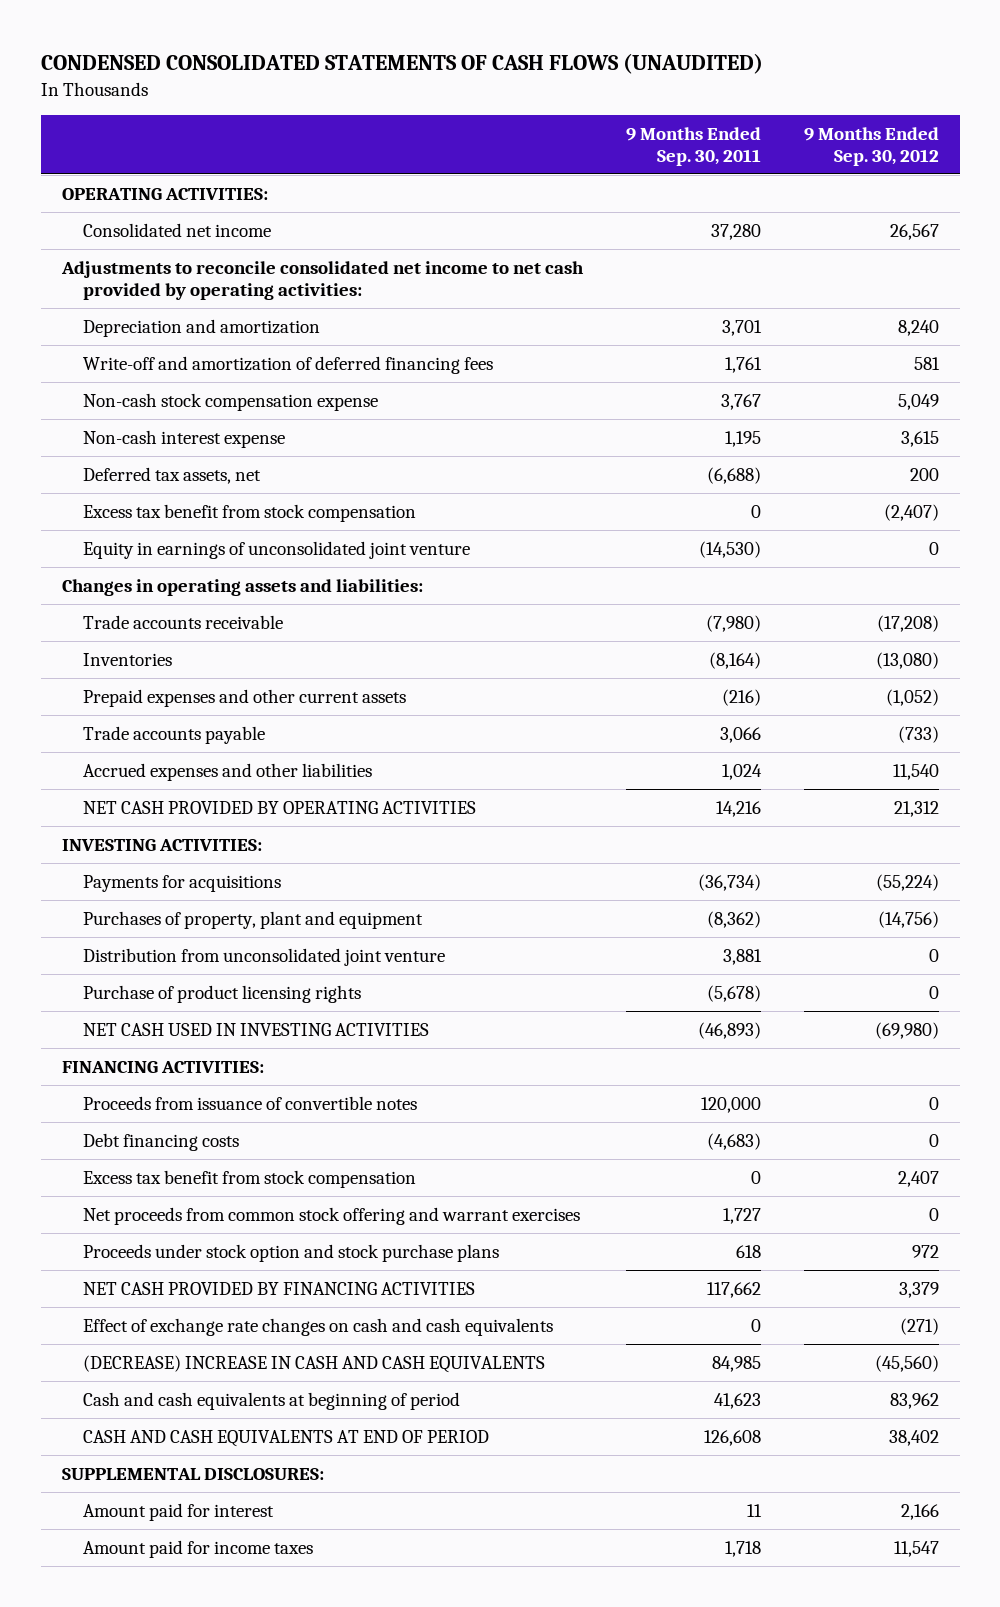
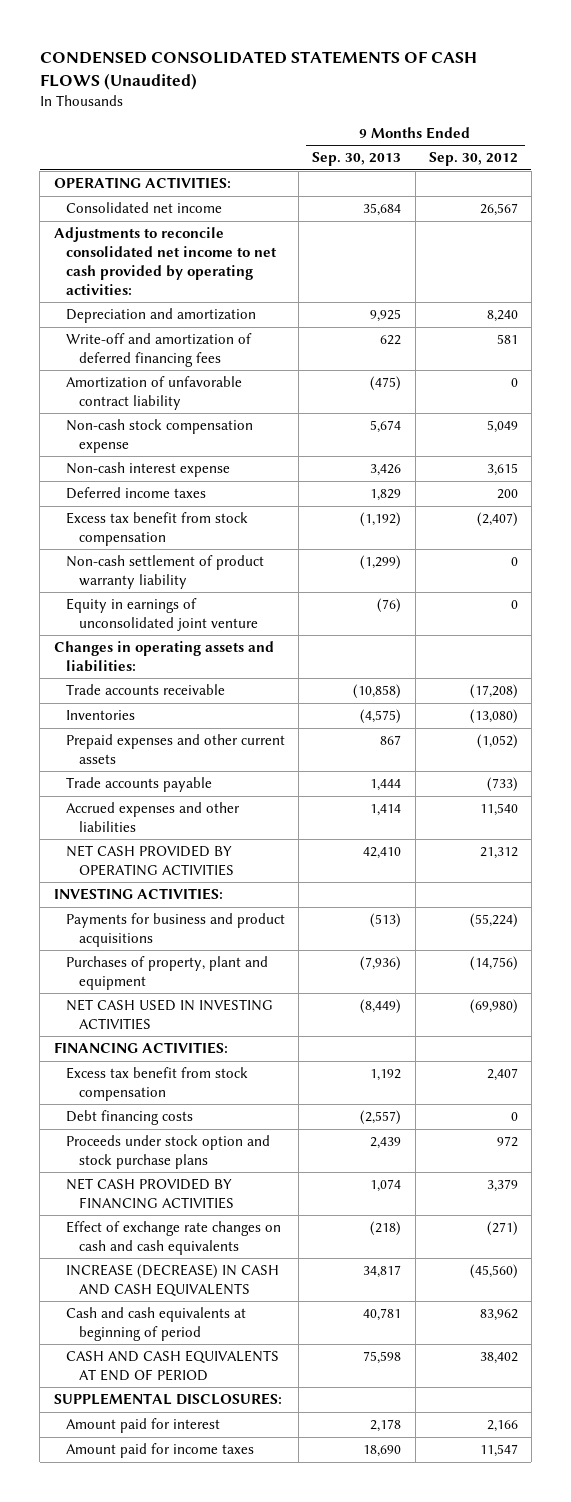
- CONDENSED CONSOLIDATED STATEMENTS OF CASH FLOWS (UNAUDITED)
+ CONDENSED CONSOLIDATED STATEMENTS OF CASH FLOWS (Unaudited)
- | 9 Months Ended Sep. 30, 2011 | 9 Months Ended Sep. 30, 2012
+ | 9 Months Ended Sep. 30, 2013 | 9 Months Ended Sep. 30, 2012
+ Amortization of unfavorable contract liability | (475) | 0
- Deferred tax assets, net | (6,688) | 200
+ Deferred income taxes | 1,829 | 200
+ Non-cash settlement of product warranty liability | (1,299) | 0
- Payments for acquisitions | (36,734) | (55,224)
+ Payments for business and product acquisitions | (513) | (55,224)
- Distribution from unconsolidated joint venture | 3,881 | 0
- Purchase of product licensing rights | (5,678) | 0
- Proceeds from issuance of convertible notes | 120,000 | 0
- Net proceeds from common stock offering and warrant exercises | 1,727 | 0
moved down: Debt financing costs | (2,557) | 0
- (DECREASE) INCREASE IN CASH AND CASH EQUIVALENTS | 84,985 | (45,560)
+ INCREASE (DECREASE) IN CASH AND CASH EQUIVALENTS | 34,817 | (45,560)

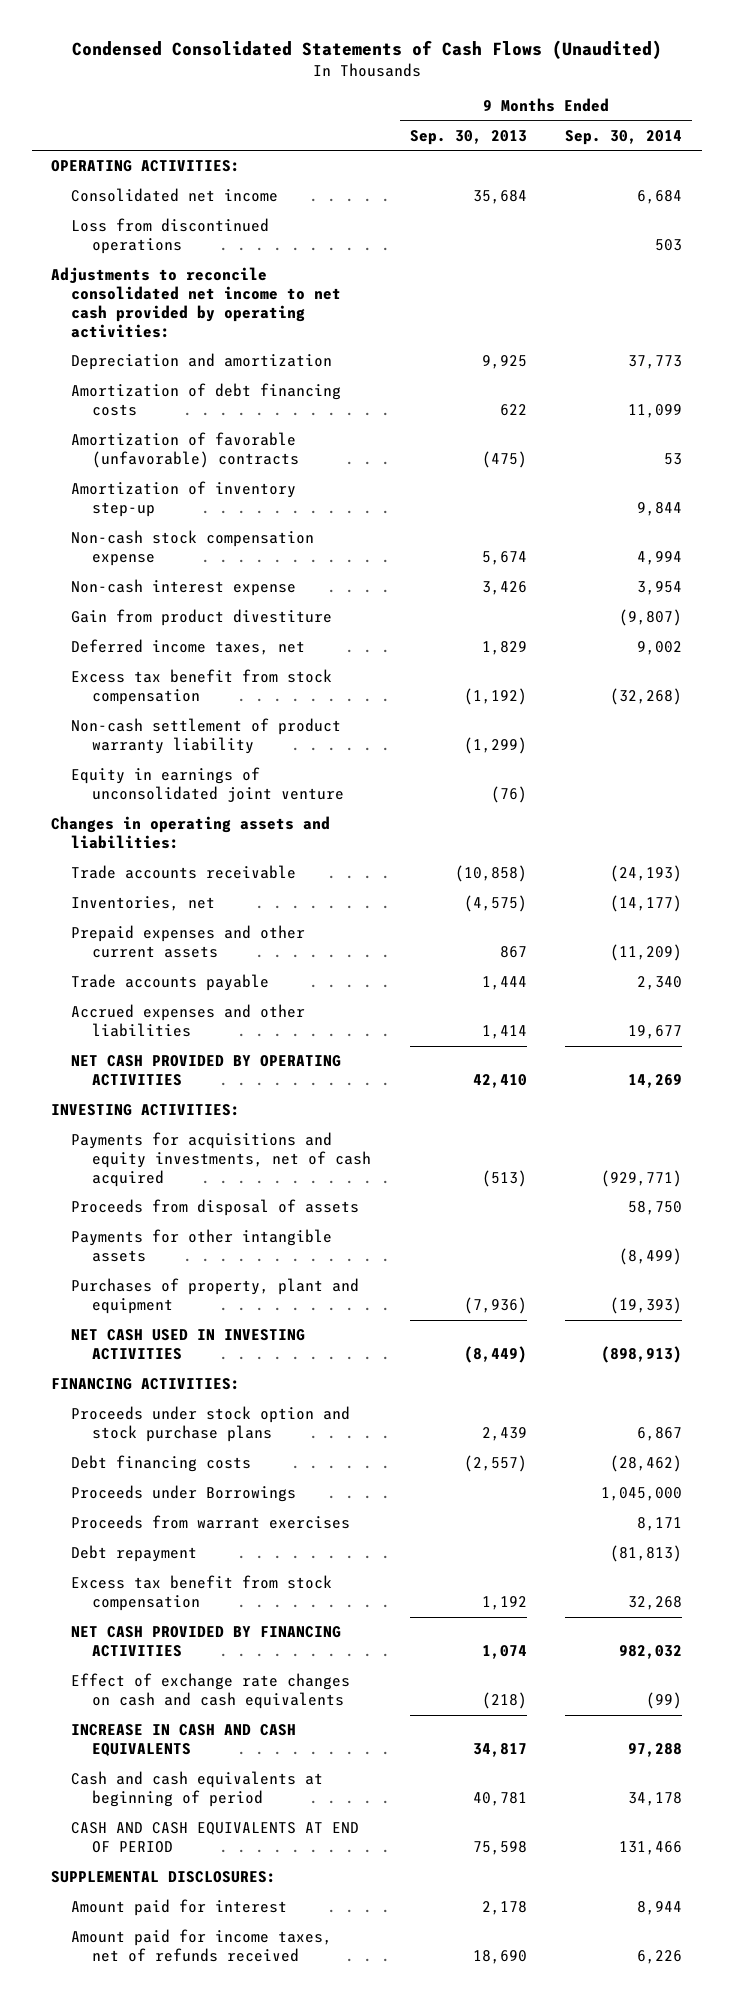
- CONDENSED CONSOLIDATED STATEMENTS OF CASH FLOWS (Unaudited)
+ Condensed Consolidated Statements of Cash Flows (Unaudited)
- | 9 Months Ended Sep. 30, 2013 | 9 Months Ended Sep. 30, 2012
+ | 9 Months Ended Sep. 30, 2013 | 9 Months Ended Sep. 30, 2014
+ Loss from discontinued operations | | 503
- Write-off and amortization of deferred financing fees | 622 | 581
- Amortization of unfavorable contract liability | (475) | 0
+ Amortization of debt financing costs | 622 | 11,099
+ Amortization of favorable (unfavorable) contracts | (475) | 53
+ Amortization of inventory step-up | | 9,844
- Deferred income taxes | 1,829 | 200
+ Gain from product divestiture | | (9,807)
+ Deferred income taxes, net | 1,829 | 9,002
- Inventories | (4,575) | (13,080)
+ Inventories, net | (4,575) | (14,177)
- Payments for business and product acquisitions | (513) | (55,224)
+ Payments for acquisitions and equity investments, net of cash acquired | (513) | (929,771)
+ Proceeds from disposal of assets | | 58,750
+ Payments for other intangible assets | | (8,499)
moved down: Debt financing costs | (2,557) | (28,462)
+ Proceeds under Borrowings | | 1,045,000
+ Proceeds from warrant exercises | | 8,171
+ Debt repayment | | (81,813)
moved down: Excess tax benefit from stock compensation | 1,192 | 32,268
- INCREASE (DECREASE) IN CASH AND CASH EQUIVALENTS | 34,817 | (45,560)
+ INCREASE IN CASH AND CASH EQUIVALENTS | 34,817 | 97,288
- Amount paid for income taxes | 18,690 | 11,547
+ Amount paid for income taxes, net of refunds received | 18,690 | 6,226

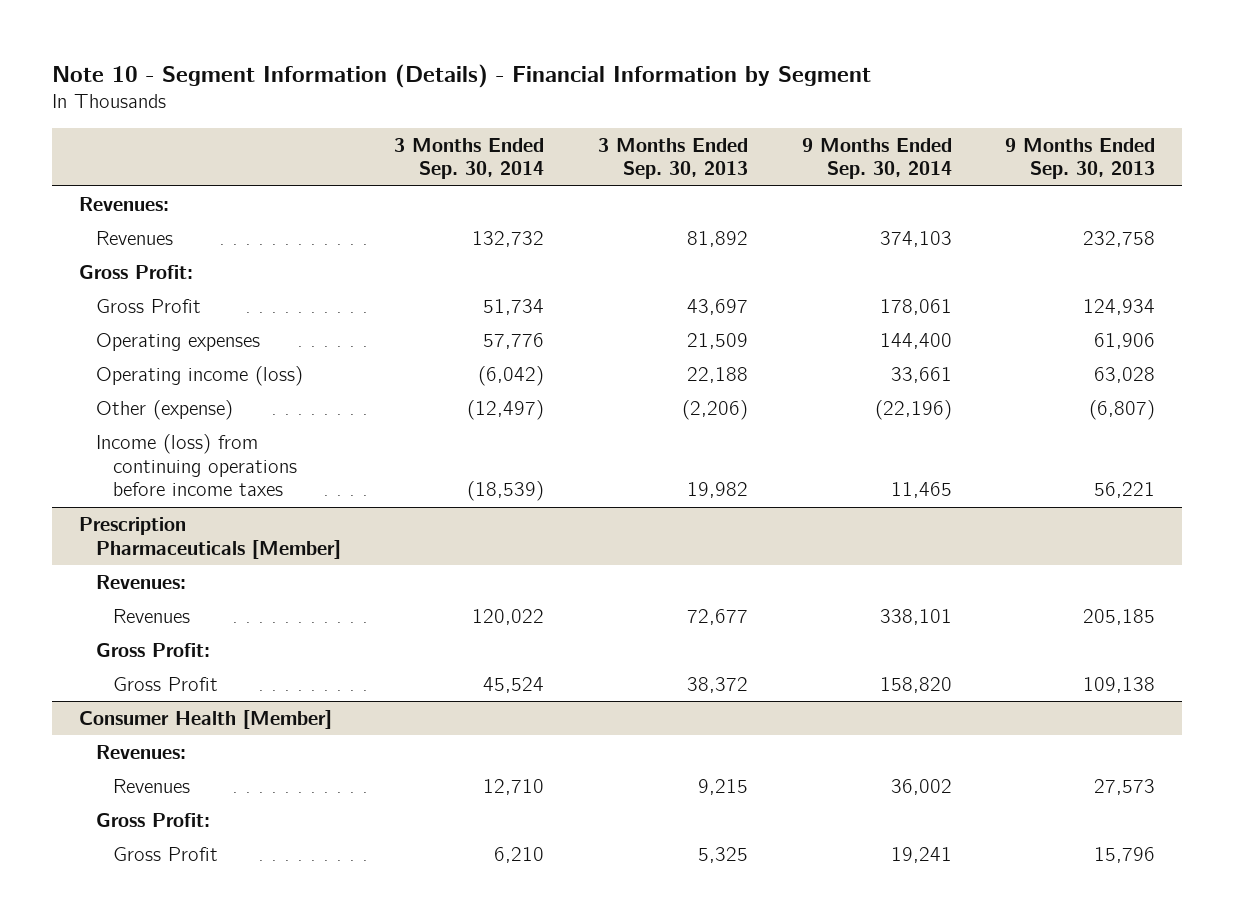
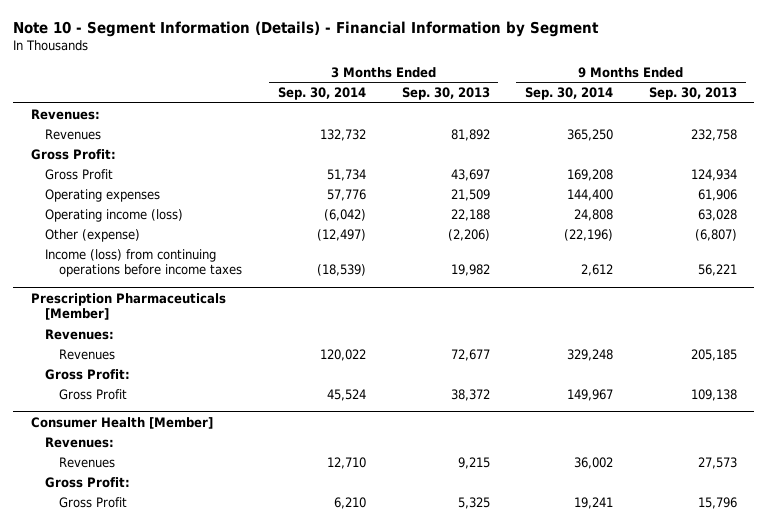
- Revenues | 132,732 | 81,892 | 374,103 | 232,758
+ Revenues | 132,732 | 81,892 | 365,250 | 232,758
- Gross Profit | 51,734 | 43,697 | 178,061 | 124,934
+ Gross Profit | 51,734 | 43,697 | 169,208 | 124,934
- Operating income (loss) | (6,042) | 22,188 | 33,661 | 63,028
+ Operating income (loss) | (6,042) | 22,188 | 24,808 | 63,028
- Income (loss) from continuing operations before income taxes | (18,539) | 19,982 | 11,465 | 56,221
+ Income (loss) from continuing operations before income taxes | (18,539) | 19,982 | 2,612 | 56,221
@ Prescription Pharmaceuticals [Member]
- Revenues | 120,022 | 72,677 | 338,101 | 205,185
+ Revenues | 120,022 | 72,677 | 329,248 | 205,185
- Gross Profit | 45,524 | 38,372 | 158,820 | 109,138
+ Gross Profit | 45,524 | 38,372 | 149,967 | 109,138

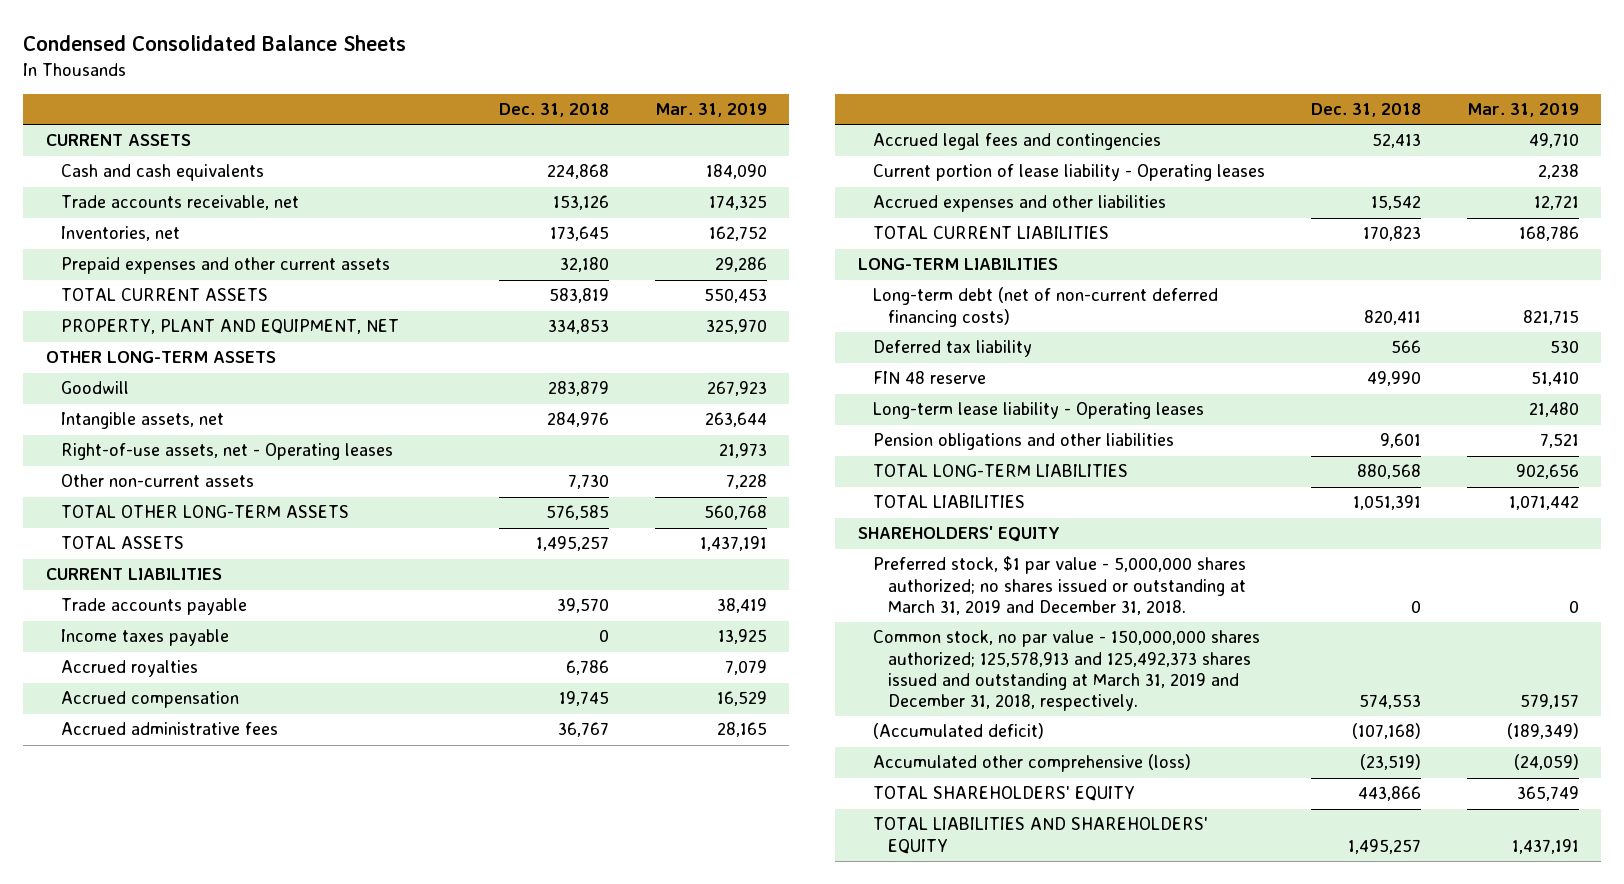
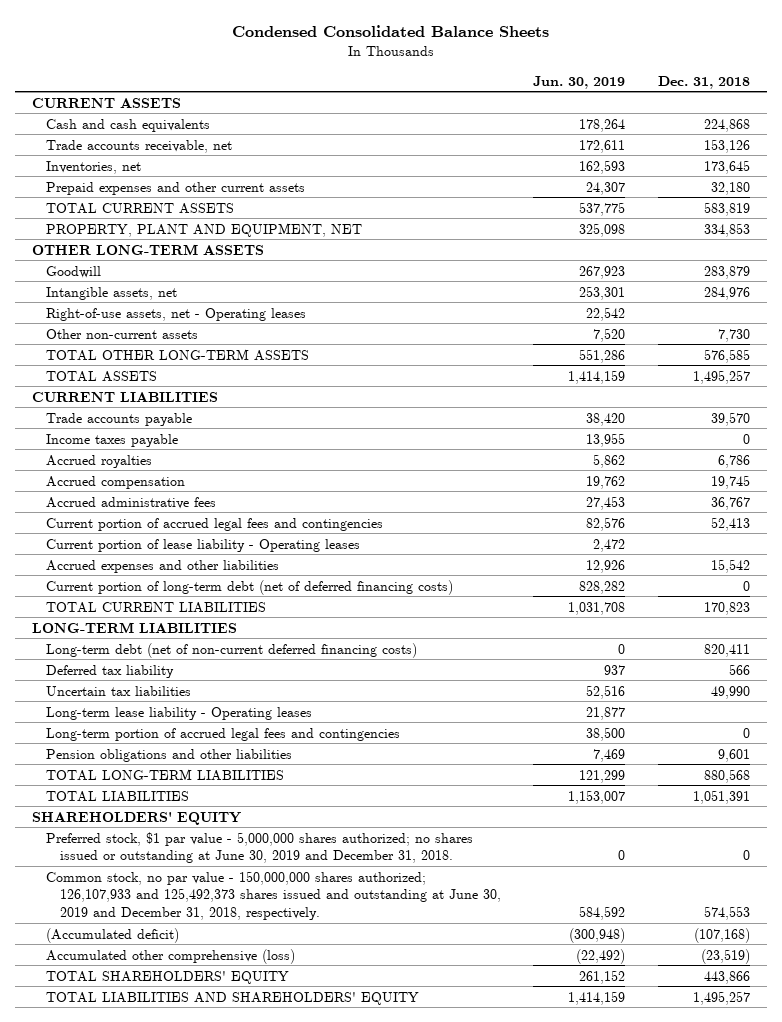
- | Dec. 31, 2018 | Mar. 31, 2019
+ | Jun. 30, 2019 | Dec. 31, 2018
- Accrued legal fees and contingencies | 52,413 | 49,710
+ Current portion of accrued legal fees and contingencies | 82,576 | 52,413
+ Current portion of long-term debt (net of deferred financing costs) | 828,282 | 0
- FIN 48 reserve | 49,990 | 51,410
+ Uncertain tax liabilities | 52,516 | 49,990
+ Long-term portion of accrued legal fees and contingencies | 38,500 | 0
- Preferred stock, $1 par value - 5,000,000 shares authorized; no shares issued or outstanding at March 31, 2019 and December 31, 2018. | 0 | 0
- Common stock, no par value - 150,000,000 shares authorized; 125,578,913 and 125,492,373 shares issued and outstanding at March 31, 2019 and December 31, 2018, respectively. | 574,553 | 579,157
+ Preferred stock, $1 par value - 5,000,000 shares authorized; no shares issued or outstanding at June 30, 2019 and December 31, 2018. | 0 | 0
+ Common stock, no par value - 150,000,000 shares authorized; 126,107,933 and 125,492,373 shares issued and outstanding at June 30, 2019 and December 31, 2018, respectively. | 584,592 | 574,553

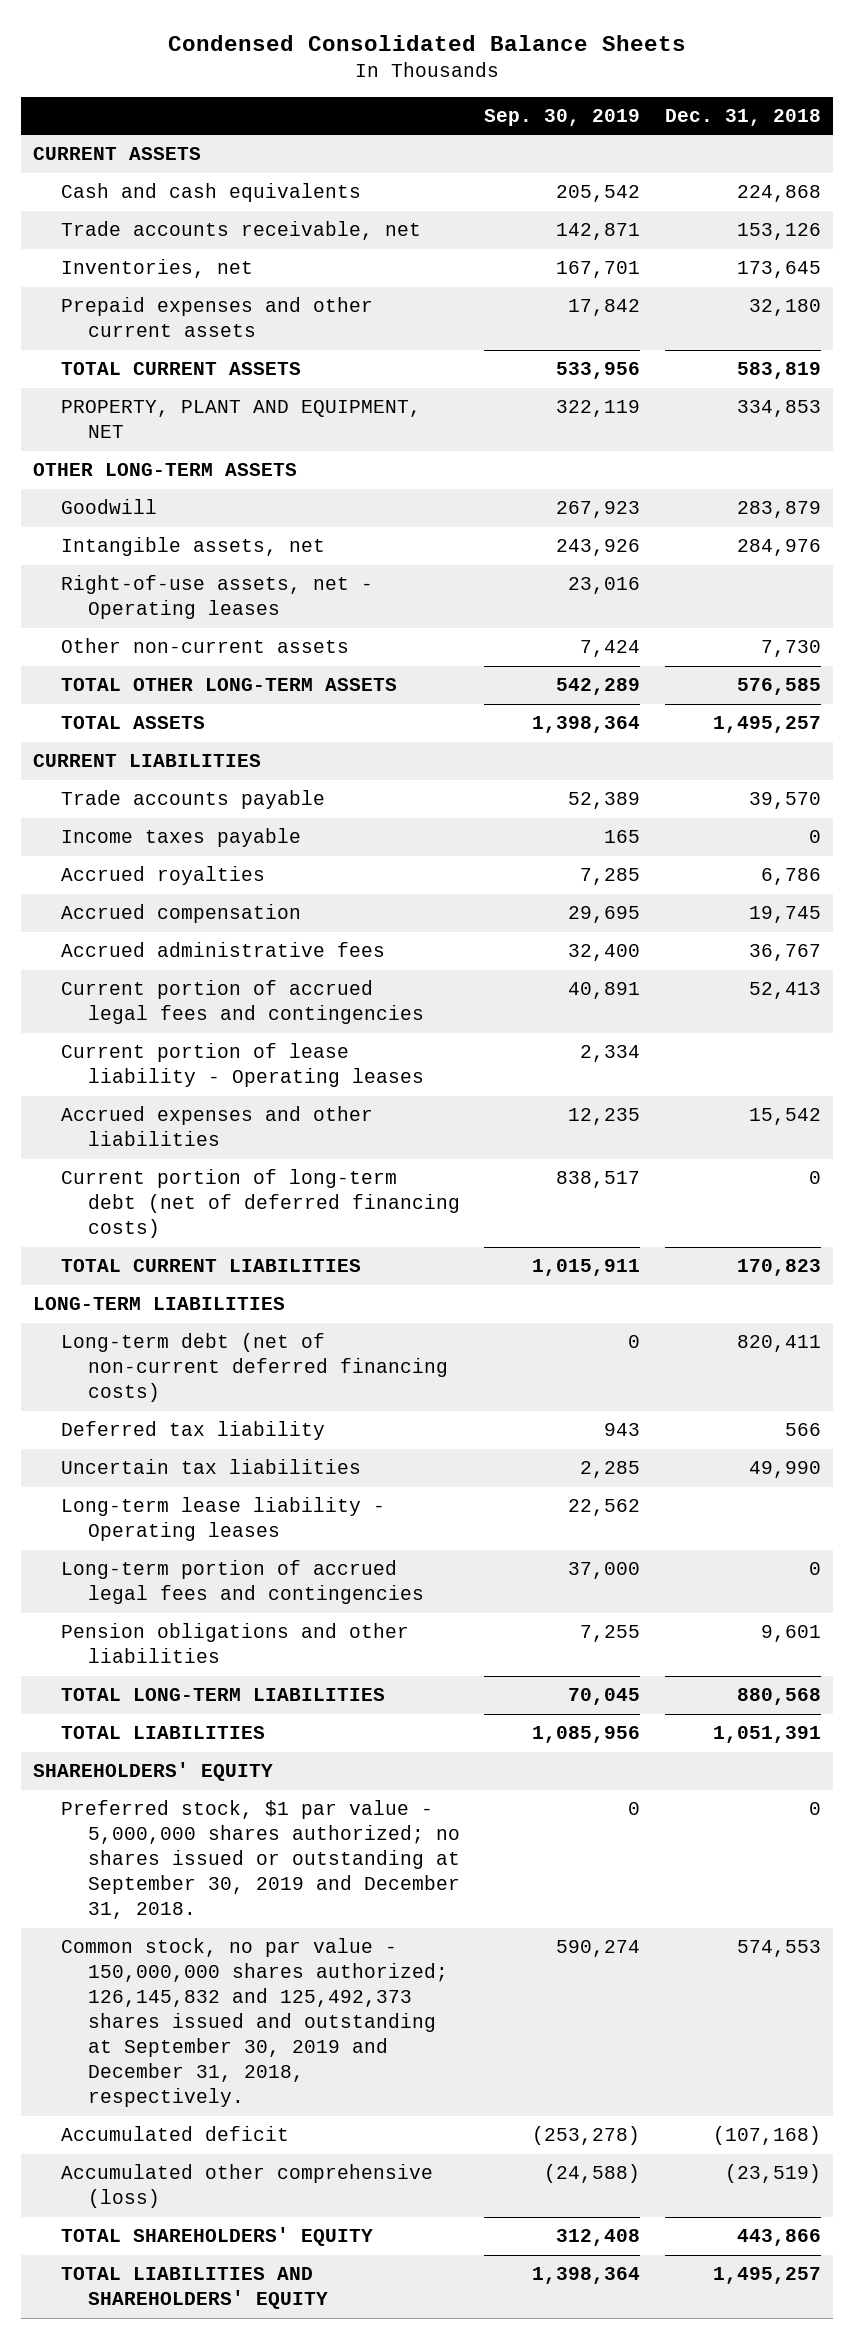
- | Jun. 30, 2019 | Dec. 31, 2018
+ | Sep. 30, 2019 | Dec. 31, 2018
- Preferred stock, $1 par value - 5,000,000 shares authorized; no shares issued or outstanding at June 30, 2019 and December 31, 2018. | 0 | 0
- Common stock, no par value - 150,000,000 shares authorized; 126,107,933 and 125,492,373 shares issued and outstanding at June 30, 2019 and December 31, 2018, respectively. | 584,592 | 574,553
- (Accumulated deficit) | (300,948) | (107,168)
+ Preferred stock, $1 par value - 5,000,000 shares authorized; no shares issued or outstanding at September 30, 2019 and December 31, 2018. | 0 | 0
+ Common stock, no par value - 150,000,000 shares authorized; 126,145,832 and 125,492,373 shares issued and outstanding at September 30, 2019 and December 31, 2018, respectively. | 590,274 | 574,553
+ Accumulated deficit | (253,278) | (107,168)

